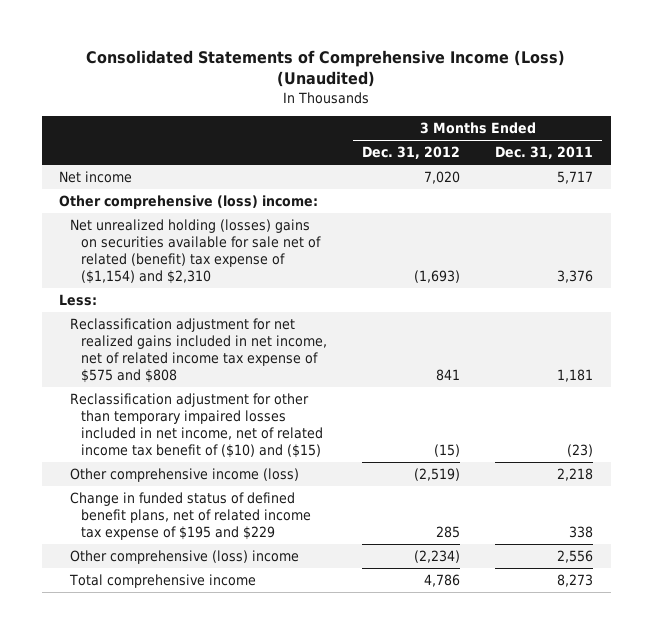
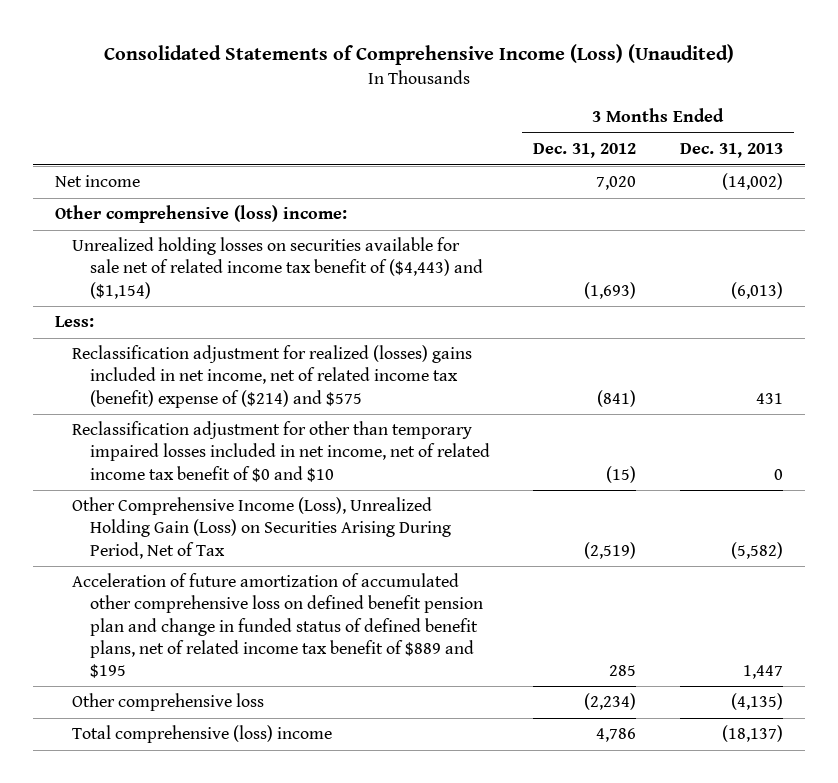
- | 3 Months Ended Dec. 31, 2012 | 3 Months Ended Dec. 31, 2011
+ | 3 Months Ended Dec. 31, 2012 | 3 Months Ended Dec. 31, 2013
- Net unrealized holding (losses) gains on securities available for sale net of related (benefit) tax expense of ($1,154) and $2,310 | (1,693) | 3,376
+ Unrealized holding losses on securities available for sale net of related income tax benefit of ($4,443) and ($1,154) | (1,693) | (6,013)
- Reclassification adjustment for net realized gains included in net income, net of related income tax expense of $575 and $808 | 841 | 1,181
- Reclassification adjustment for other than temporary impaired losses included in net income, net of related income tax benefit of ($10) and ($15) | (15) | (23)
- Other comprehensive income (loss) | (2,519) | 2,218
- Change in funded status of defined benefit plans, net of related income tax expense of $195 and $229 | 285 | 338
- Other comprehensive (loss) income | (2,234) | 2,556
- Total comprehensive income | 4,786 | 8,273
+ Reclassification adjustment for realized (losses) gains included in net income, net of related income tax (benefit) expense of ($214) and $575 | (841) | 431
+ Reclassification adjustment for other than temporary impaired losses included in net income, net of related income tax benefit of $0 and $10 | (15) | 0
+ Other Comprehensive Income (Loss), Unrealized Holding Gain (Loss) on Securities Arising During Period, Net of Tax | (2,519) | (5,582)
+ Acceleration of future amortization of accumulated other comprehensive loss on defined benefit pension plan and change in funded status of defined benefit plans, net of related income tax benefit of $889 and $195 | 285 | 1,447
+ Other comprehensive loss | (2,234) | (4,135)
+ Total comprehensive (loss) income | 4,786 | (18,137)

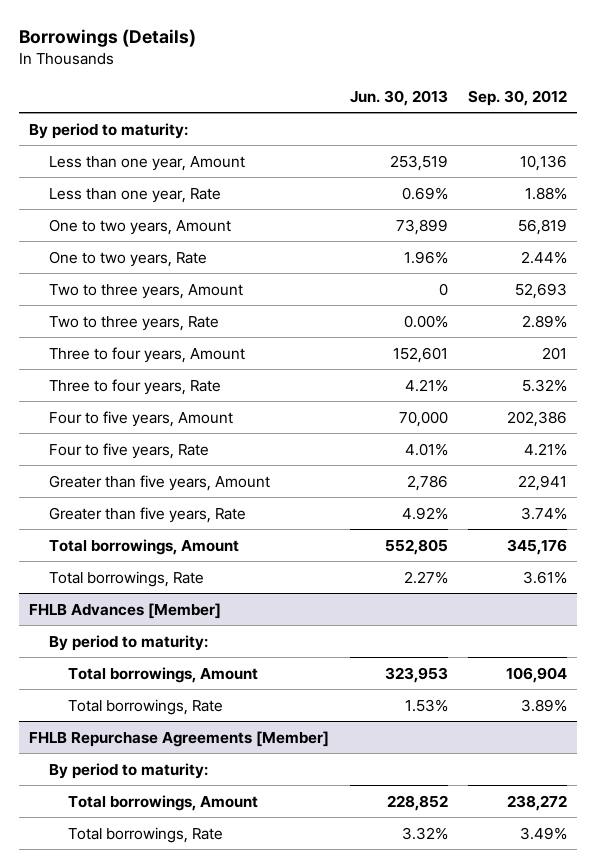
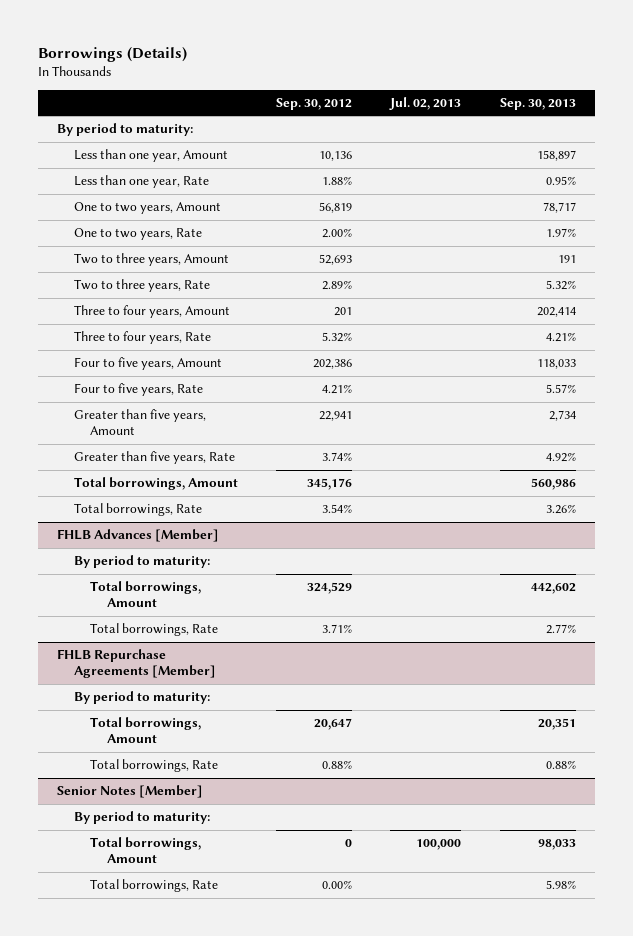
- | Jun. 30, 2013 | Sep. 30, 2012
+ | Sep. 30, 2012 | Jul. 02, 2013 | Sep. 30, 2013
- One to two years, Rate | 1.96% | 2.44%
+ One to two years, Rate | 2.00% | | 1.97%
- Total borrowings, Rate | 2.27% | 3.61%
+ Total borrowings, Rate | 3.54% | | 3.26%
@ FHLB Advances [Member]
- Total borrowings, Amount | 323,953 | 106,904
- Total borrowings, Rate | 1.53% | 3.89%
+ Total borrowings, Amount | 324,529 | | 442,602
+ Total borrowings, Rate | 3.71% | | 2.77%
@ FHLB Repurchase Agreements [Member]
- Total borrowings, Amount | 228,852 | 238,272
- Total borrowings, Rate | 3.32% | 3.49%
+ Total borrowings, Amount | 20,647 | | 20,351
+ Total borrowings, Rate | 0.88% | | 0.88%
+ Senior Notes [Member]
+ By period to maturity:
+ Total borrowings, Amount | 0 | 100,000 | 98,033
+ Total borrowings, Rate | 0.00% | | 5.98%

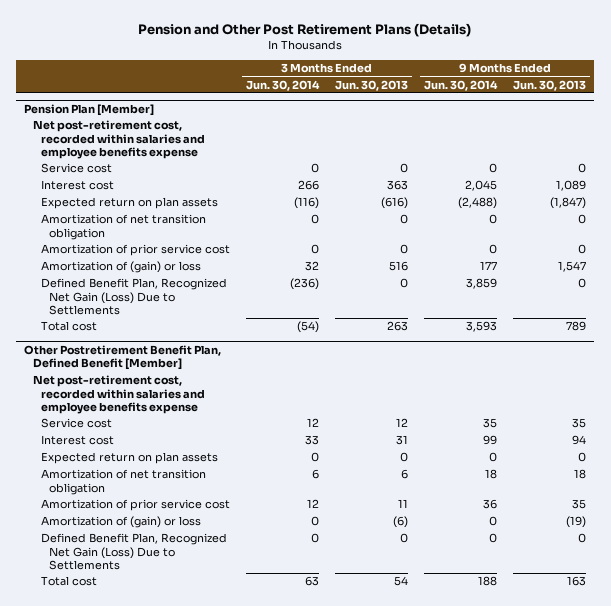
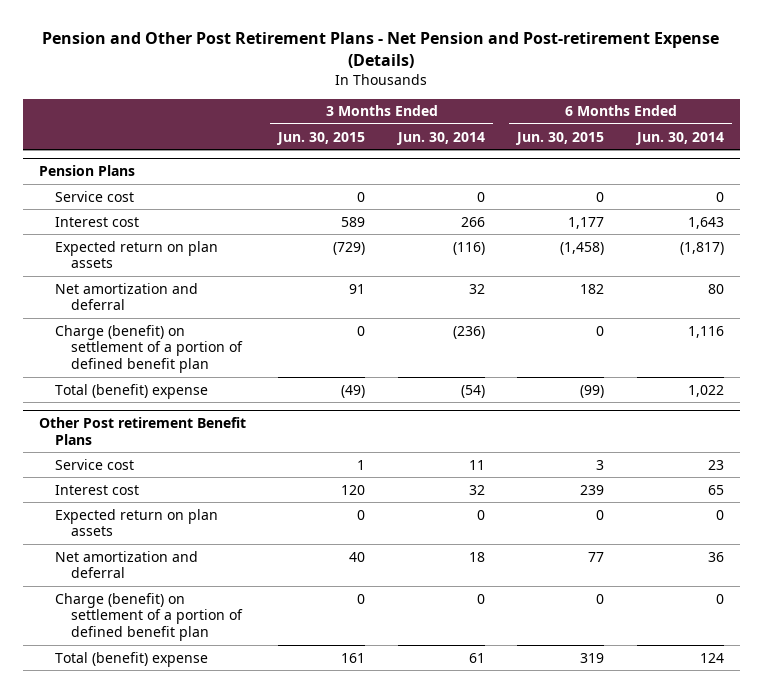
- Pension and Other Post Retirement Plans (Details)
+ Pension and Other Post Retirement Plans - Net Pension and Post-retirement Expense (Details)
- | 3 Months Ended Jun. 30, 2014 | 3 Months Ended Jun. 30, 2013 | 9 Months Ended Jun. 30, 2014 | 9 Months Ended Jun. 30, 2013
+ | 3 Months Ended Jun. 30, 2015 | 3 Months Ended Jun. 30, 2014 | 6 Months Ended Jun. 30, 2015 | 6 Months Ended Jun. 30, 2014
- Pension Plan [Member]
- Net post-retirement cost, recorded within salaries and employee benefits expense
+ Pension Plans
- Amortization of net transition obligation | 0 | 0 | 0 | 0
- Amortization of prior service cost | 0 | 0 | 0 | 0
- Amortization of (gain) or loss | 32 | 516 | 177 | 1,547
- Defined Benefit Plan, Recognized Net Gain (Loss) Due to Settlements | (236) | 0 | 3,859 | 0
- Total cost | (54) | 263 | 3,593 | 789
- Other Postretirement Benefit Plan, Defined Benefit [Member]
- Net post-retirement cost, recorded within salaries and employee benefits expense
- Service cost | 12 | 12 | 35 | 35
- Interest cost | 33 | 31 | 99 | 94
+ Net amortization and deferral | 91 | 32 | 182 | 80
+ Charge (benefit) on settlement of a portion of defined benefit plan | 0 | (236) | 0 | 1,116
+ Total (benefit) expense | (49) | (54) | (99) | 1,022
+ Other Post retirement Benefit Plans
+ Service cost | 1 | 11 | 3 | 23
+ Interest cost | 120 | 32 | 239 | 65
- Amortization of net transition obligation | 6 | 6 | 18 | 18
- Amortization of prior service cost | 12 | 11 | 36 | 35
- Amortization of (gain) or loss | 0 | (6) | 0 | (19)
- Defined Benefit Plan, Recognized Net Gain (Loss) Due to Settlements | 0 | 0 | 0 | 0
- Total cost | 63 | 54 | 188 | 163
+ Net amortization and deferral | 40 | 18 | 77 | 36
+ Charge (benefit) on settlement of a portion of defined benefit plan | 0 | 0 | 0 | 0
+ Total (benefit) expense | 161 | 61 | 319 | 124

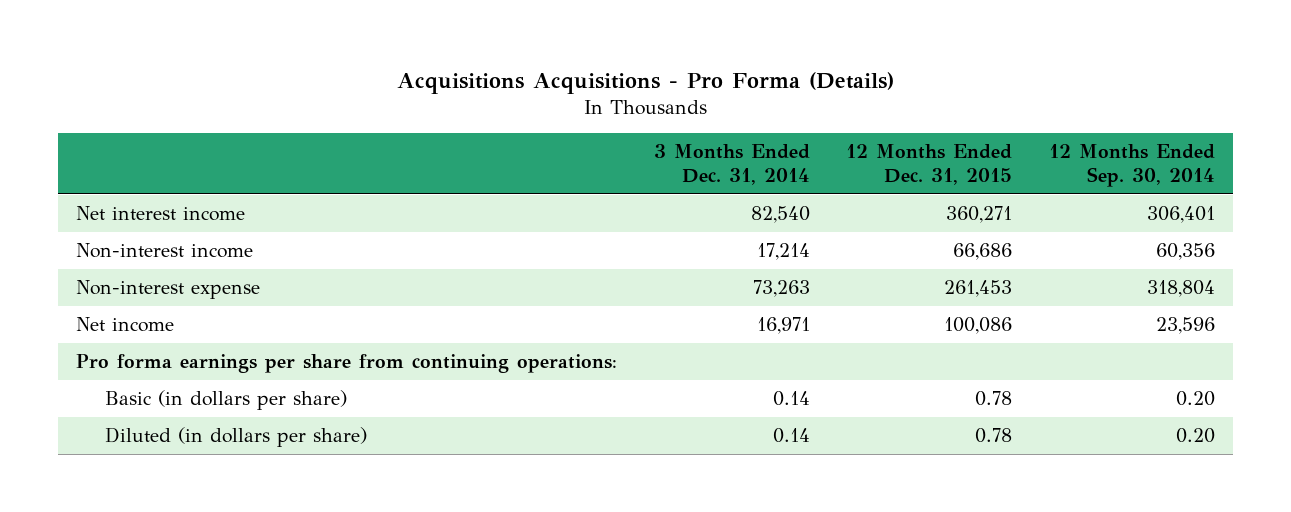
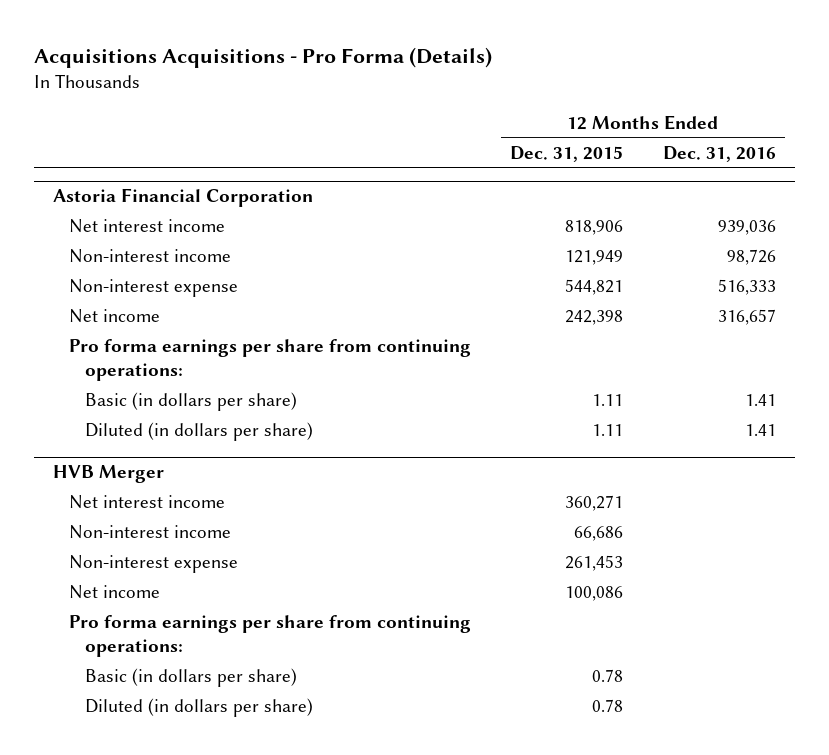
- | 3 Months Ended Dec. 31, 2014 | 12 Months Ended Dec. 31, 2015 | 12 Months Ended Sep. 30, 2014
+ | 12 Months Ended Dec. 31, 2015 | 12 Months Ended Dec. 31, 2016
+ Astoria Financial Corporation
+ Net interest income | 818,906 | 939,036
+ Non-interest income | 121,949 | 98,726
+ Non-interest expense | 544,821 | 516,333
+ Net income | 242,398 | 316,657
+ Pro forma earnings per share from continuing operations:
+ Basic (in dollars per share) | 1.11 | 1.41
+ Diluted (in dollars per share) | 1.11 | 1.41
+ HVB Merger

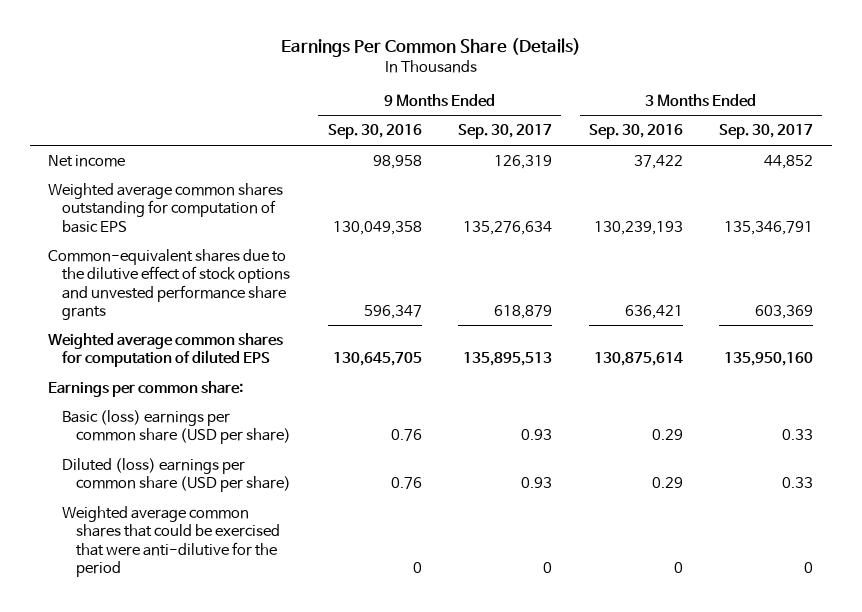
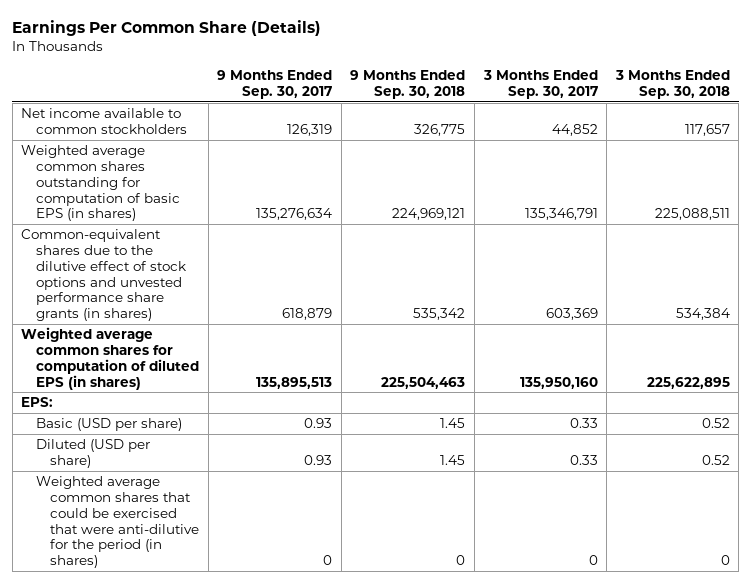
- | 9 Months Ended Sep. 30, 2016 | 9 Months Ended Sep. 30, 2017 | 3 Months Ended Sep. 30, 2016 | 3 Months Ended Sep. 30, 2017
+ | 9 Months Ended Sep. 30, 2017 | 9 Months Ended Sep. 30, 2018 | 3 Months Ended Sep. 30, 2017 | 3 Months Ended Sep. 30, 2018
- Net income | 98,958 | 126,319 | 37,422 | 44,852
- Weighted average common shares outstanding for computation of basic EPS | 130,049,358 | 135,276,634 | 130,239,193 | 135,346,791
- Common-equivalent shares due to the dilutive effect of stock options and unvested performance share grants | 596,347 | 618,879 | 636,421 | 603,369
- Weighted average common shares for computation of diluted EPS | 130,645,705 | 135,895,513 | 130,875,614 | 135,950,160
- Earnings per common share:
- Basic (loss) earnings per common share (USD per share) | 0.76 | 0.93 | 0.29 | 0.33
- Diluted (loss) earnings per common share (USD per share) | 0.76 | 0.93 | 0.29 | 0.33
- Weighted average common shares that could be exercised that were anti-dilutive for the period | 0 | 0 | 0 | 0
+ Net income available to common stockholders | 126,319 | 326,775 | 44,852 | 117,657
+ Weighted average common shares outstanding for computation of basic EPS (in shares) | 135,276,634 | 224,969,121 | 135,346,791 | 225,088,511
+ Common-equivalent shares due to the dilutive effect of stock options and unvested performance share grants (in shares) | 618,879 | 535,342 | 603,369 | 534,384
+ Weighted average common shares for computation of diluted EPS (in shares) | 135,895,513 | 225,504,463 | 135,950,160 | 225,622,895
+ EPS:
+ Basic (USD per share) | 0.93 | 1.45 | 0.33 | 0.52
+ Diluted (USD per share) | 0.93 | 1.45 | 0.33 | 0.52
+ Weighted average common shares that could be exercised that were anti-dilutive for the period (in shares) | 0 | 0 | 0 | 0

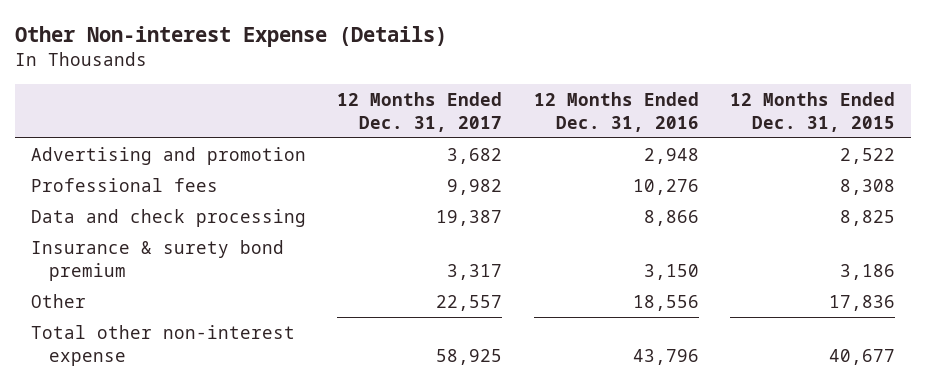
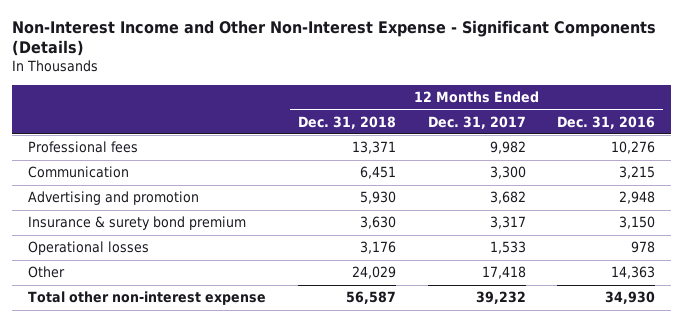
- Other Non-interest Expense (Details)
+ Non-Interest Income and Other Non-Interest Expense - Significant Components (Details)
- | 12 Months Ended Dec. 31, 2017 | 12 Months Ended Dec. 31, 2016 | 12 Months Ended Dec. 31, 2015
+ | 12 Months Ended Dec. 31, 2018 | 12 Months Ended Dec. 31, 2017 | 12 Months Ended Dec. 31, 2016
- Data and check processing | 19,387 | 8,866 | 8,825
+ Communication | 6,451 | 3,300 | 3,215
moved down: Advertising and promotion | 5,930 | 3,682 | 2,948
- Other | 22,557 | 18,556 | 17,836
- Total other non-interest expense | 58,925 | 43,796 | 40,677
+ Operational losses | 3,176 | 1,533 | 978
+ Other | 24,029 | 17,418 | 14,363
+ Total other non-interest expense | 56,587 | 39,232 | 34,930

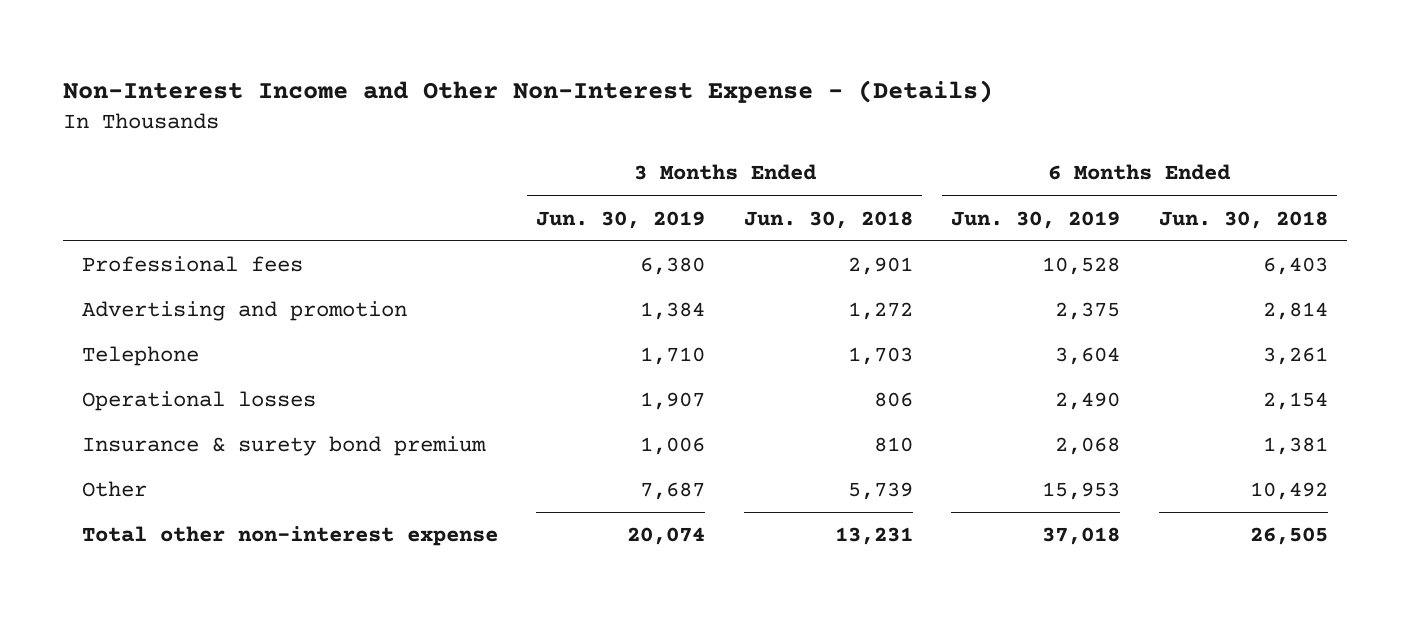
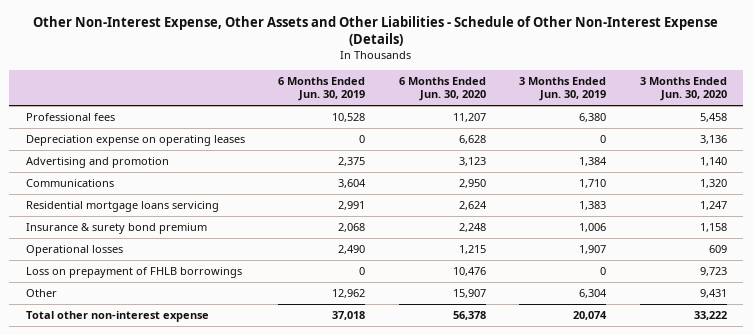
- Non-Interest Income and Other Non-Interest Expense - (Details)
+ Other Non-Interest Expense, Other Assets and Other Liabilities - Schedule of Other Non-Interest Expense (Details)
- | 3 Months Ended Jun. 30, 2019 | 3 Months Ended Jun. 30, 2018 | 6 Months Ended Jun. 30, 2019 | 6 Months Ended Jun. 30, 2018
+ | 6 Months Ended Jun. 30, 2019 | 6 Months Ended Jun. 30, 2020 | 3 Months Ended Jun. 30, 2019 | 3 Months Ended Jun. 30, 2020
+ Depreciation expense on operating leases | 0 | 6,628 | 0 | 3,136
- Telephone | 1,710 | 1,703 | 3,604 | 3,261
+ Communications | 3,604 | 2,950 | 1,710 | 1,320
+ Residential mortgage loans servicing | 2,991 | 2,624 | 1,383 | 1,247
- Other | 7,687 | 5,739 | 15,953 | 10,492
moved down: Operational losses | 2,490 | 1,215 | 1,907 | 609
+ Loss on prepayment of FHLB borrowings | 0 | 10,476 | 0 | 9,723
+ Other | 12,962 | 15,907 | 6,304 | 9,431

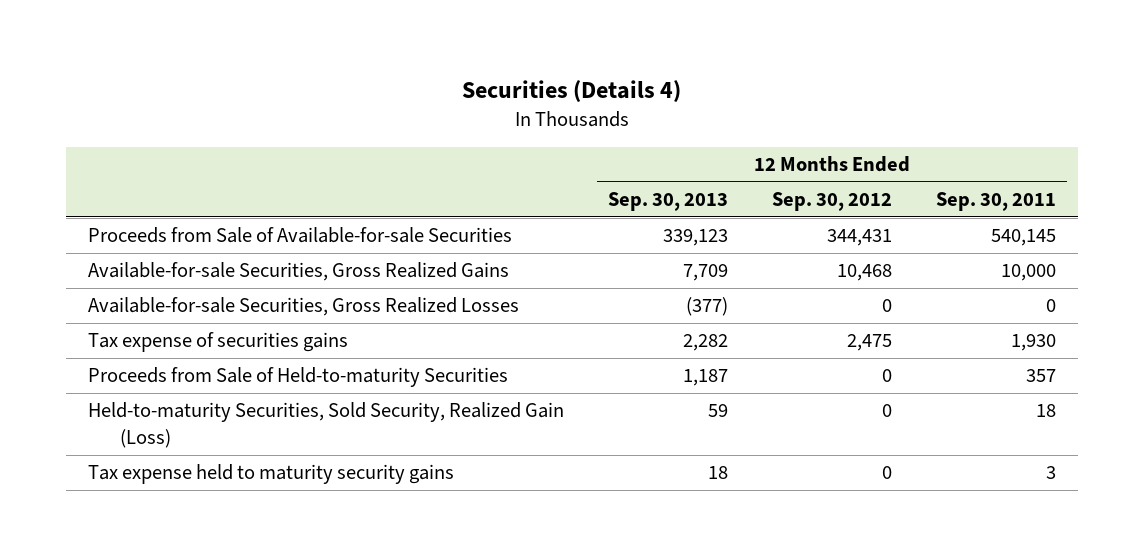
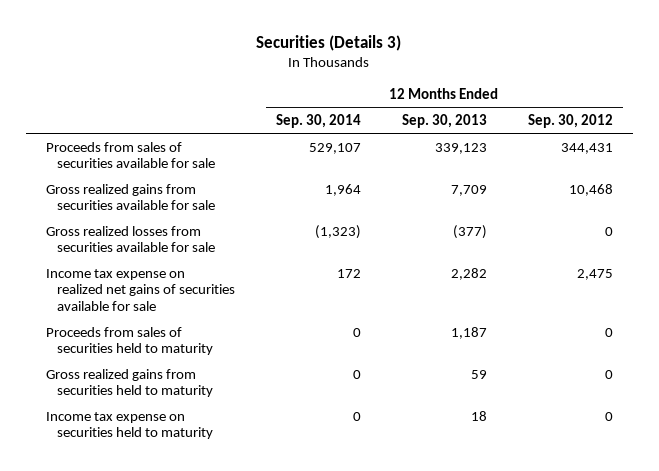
- Securities (Details 4)
+ Securities (Details 3)
- | 12 Months Ended Sep. 30, 2013 | 12 Months Ended Sep. 30, 2012 | 12 Months Ended Sep. 30, 2011
+ | 12 Months Ended Sep. 30, 2014 | 12 Months Ended Sep. 30, 2013 | 12 Months Ended Sep. 30, 2012
- Proceeds from Sale of Available-for-sale Securities | 339,123 | 344,431 | 540,145
- Available-for-sale Securities, Gross Realized Gains | 7,709 | 10,468 | 10,000
- Available-for-sale Securities, Gross Realized Losses | (377) | 0 | 0
- Tax expense of securities gains | 2,282 | 2,475 | 1,930
- Proceeds from Sale of Held-to-maturity Securities | 1,187 | 0 | 357
- Held-to-maturity Securities, Sold Security, Realized Gain (Loss) | 59 | 0 | 18
- Tax expense held to maturity security gains | 18 | 0 | 3
+ Proceeds from sales of securities available for sale | 529,107 | 339,123 | 344,431
+ Gross realized gains from securities available for sale | 1,964 | 7,709 | 10,468
+ Gross realized losses from securities available for sale | (1,323) | (377) | 0
+ Income tax expense on realized net gains of securities available for sale | 172 | 2,282 | 2,475
+ Proceeds from sales of securities held to maturity | 0 | 1,187 | 0
+ Gross realized gains from securities held to maturity | 0 | 59 | 0
+ Income tax expense on securities held to maturity | 0 | 18 | 0

